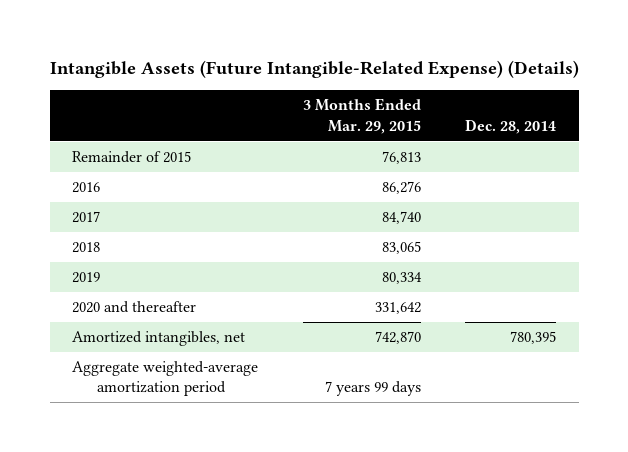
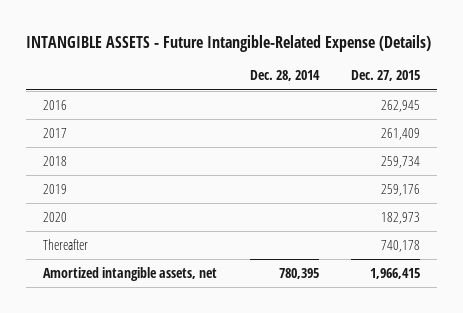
- Intangible Assets (Future Intangible-Related Expense) (Details)
+ INTANGIBLE ASSETS - Future Intangible-Related Expense (Details)
- | 3 Months Ended Mar. 29, 2015 | Dec. 28, 2014
+ | Dec. 28, 2014 | Dec. 27, 2015
- Remainder of 2015 | 76,813 |
- 2020 and thereafter | 331,642 |
- Amortized intangibles, net | 742,870 | 780,395
- Aggregate weighted-average amortization period | 7 years 99 days |
+ 2020 | | 182,973
+ Thereafter | | 740,178
+ Amortized intangible assets, net | 780,395 | 1,966,415

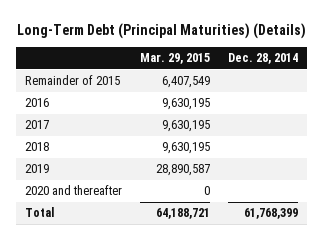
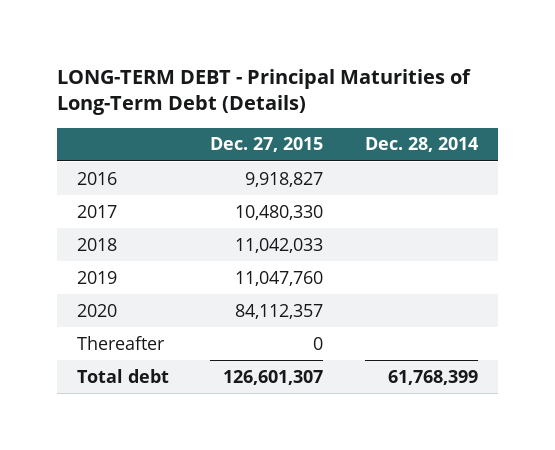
- Long-Term Debt (Principal Maturities) (Details)
+ LONG-TERM DEBT - Principal Maturities of Long-Term Debt (Details)
- | Mar. 29, 2015 | Dec. 28, 2014
+ | Dec. 27, 2015 | Dec. 28, 2014
- Remainder of 2015 | 6,407,549 |
- 2020 and thereafter | 0 |
- Total | 64,188,721 | 61,768,399
+ 2020 | 84,112,357 |
+ Thereafter | 0 |
+ Total debt | 126,601,307 | 61,768,399

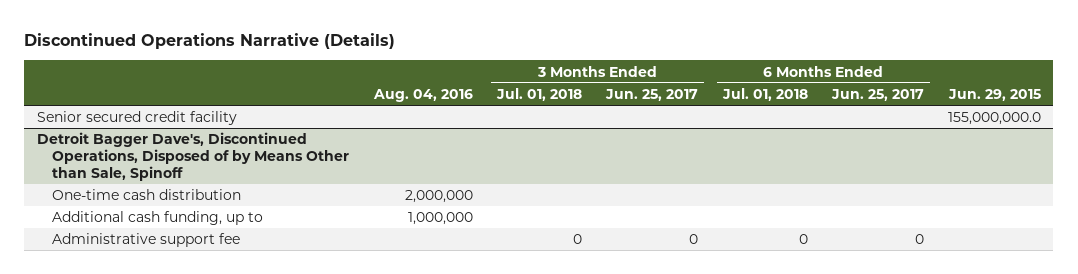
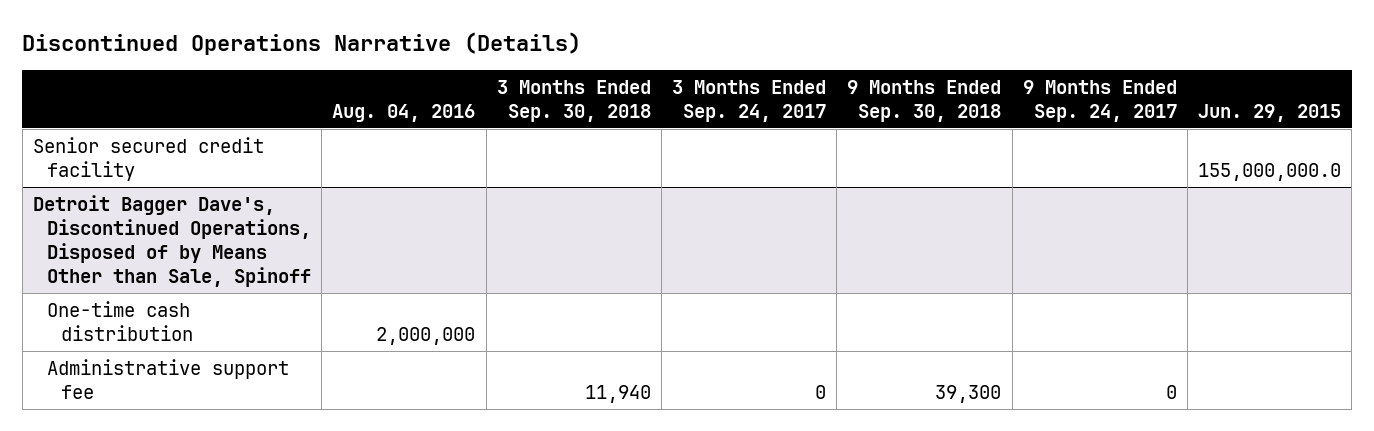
- | Aug. 04, 2016 | 3 Months Ended Jul. 01, 2018 | 3 Months Ended Jun. 25, 2017 | 6 Months Ended Jul. 01, 2018 | 6 Months Ended Jun. 25, 2017 | Jun. 29, 2015
+ | Aug. 04, 2016 | 3 Months Ended Sep. 30, 2018 | 3 Months Ended Sep. 24, 2017 | 9 Months Ended Sep. 30, 2018 | 9 Months Ended Sep. 24, 2017 | Jun. 29, 2015
@ Detroit Bagger Dave's, Discontinued Operations, Disposed of by Means Other than Sale, Spinoff
- Additional cash funding, up to | 1,000,000 | | | | |

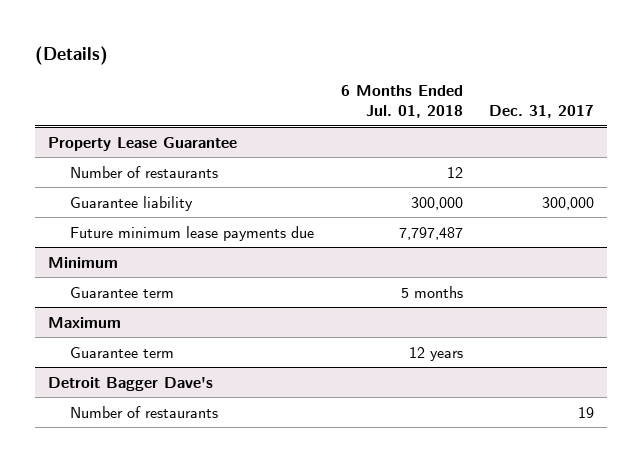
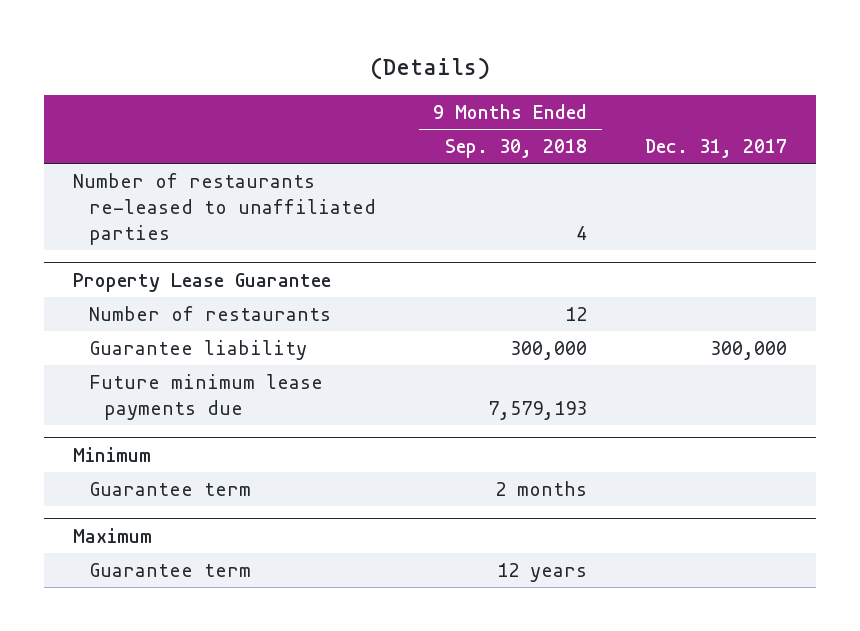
- | 6 Months Ended Jul. 01, 2018 | Dec. 31, 2017
+ | 9 Months Ended Sep. 30, 2018 | Dec. 31, 2017
+ Number of restaurants re-leased to unaffiliated parties | 4 |
- Detroit Bagger Dave's
- Number of restaurants | | 19

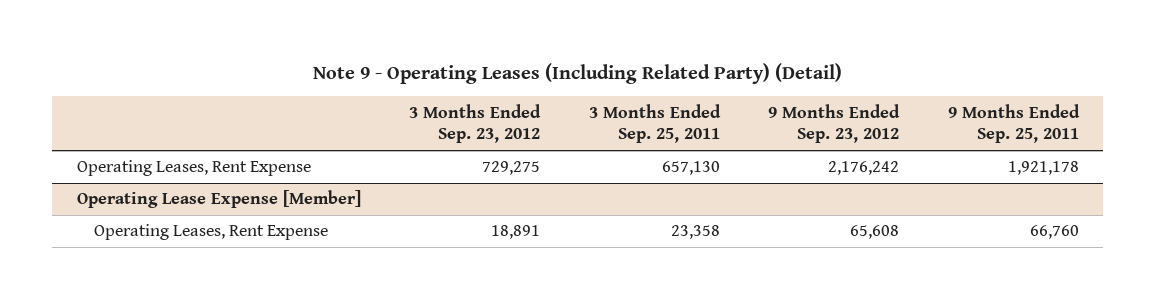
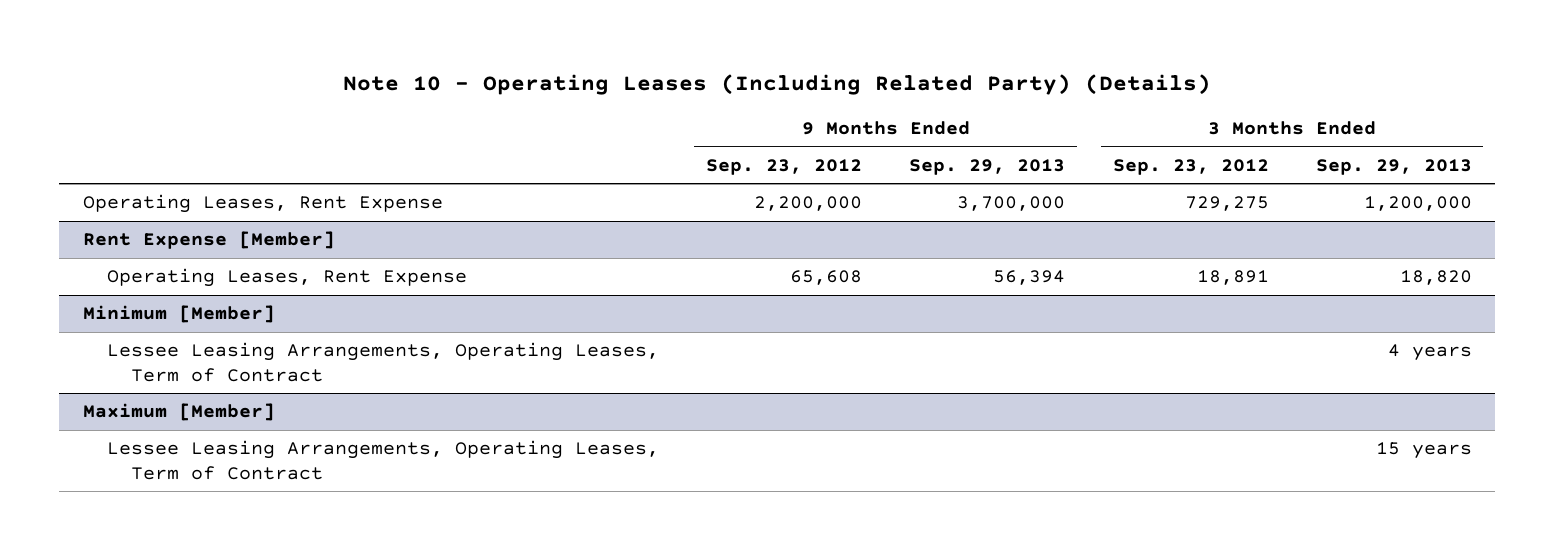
- Note 9 - Operating Leases (Including Related Party) (Detail)
+ Note 10 - Operating Leases (Including Related Party) (Details)
- | 3 Months Ended Sep. 23, 2012 | 3 Months Ended Sep. 25, 2011 | 9 Months Ended Sep. 23, 2012 | 9 Months Ended Sep. 25, 2011
+ | 9 Months Ended Sep. 23, 2012 | 9 Months Ended Sep. 29, 2013 | 3 Months Ended Sep. 23, 2012 | 3 Months Ended Sep. 29, 2013
- Operating Leases, Rent Expense | 729,275 | 657,130 | 2,176,242 | 1,921,178
- Operating Lease Expense [Member]
+ Operating Leases, Rent Expense | 2,200,000 | 3,700,000 | 729,275 | 1,200,000
+ Rent Expense [Member]
+ Minimum [Member]
+ Lessee Leasing Arrangements, Operating Leases, Term of Contract | | | | 4 years
+ Maximum [Member]
+ Lessee Leasing Arrangements, Operating Leases, Term of Contract | | | | 15 years

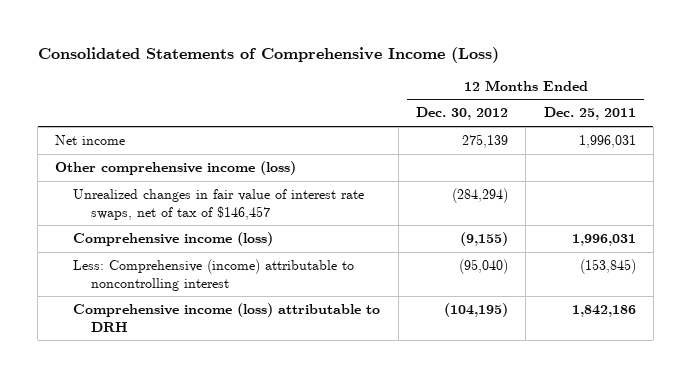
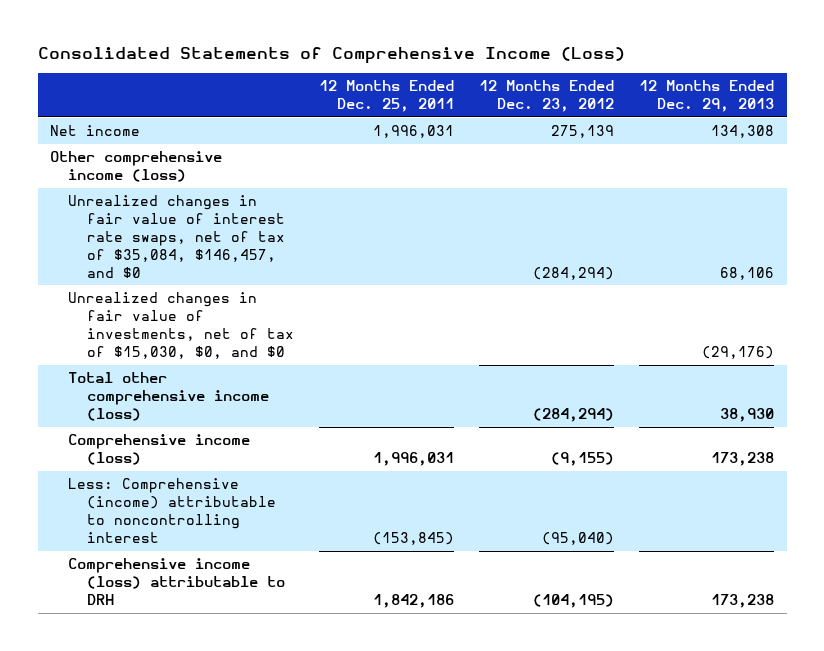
- | 12 Months Ended Dec. 30, 2012 | 12 Months Ended Dec. 25, 2011
+ | 12 Months Ended Dec. 25, 2011 | 12 Months Ended Dec. 23, 2012 | 12 Months Ended Dec. 29, 2013
- Unrealized changes in fair value of interest rate swaps, net of tax of $146,457 | (284,294) |
+ Unrealized changes in fair value of interest rate swaps, net of tax of $35,084, $146,457, and $0 | | (284,294) | 68,106
+ Unrealized changes in fair value of investments, net of tax of $15,030, $0, and $0 | | | (29,176)
+ Total other comprehensive income (loss) | | (284,294) | 38,930

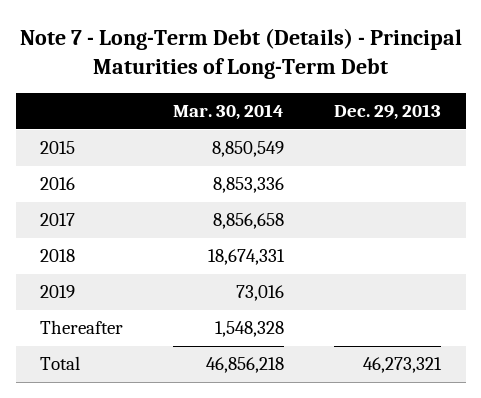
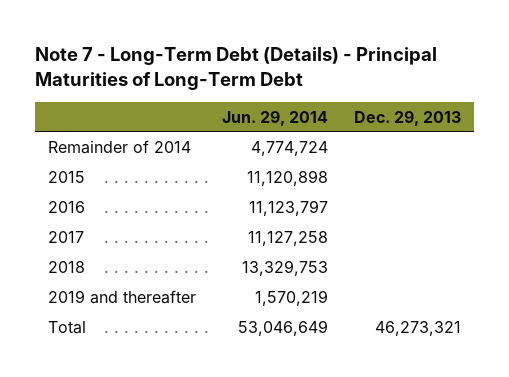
- | Mar. 30, 2014 | Dec. 29, 2013
+ | Jun. 29, 2014 | Dec. 29, 2013
+ Remainder of 2014 | 4,774,724 |
- 2019 | 73,016 |
- Thereafter | 1,548,328 |
+ 2019 and thereafter | 1,570,219 |

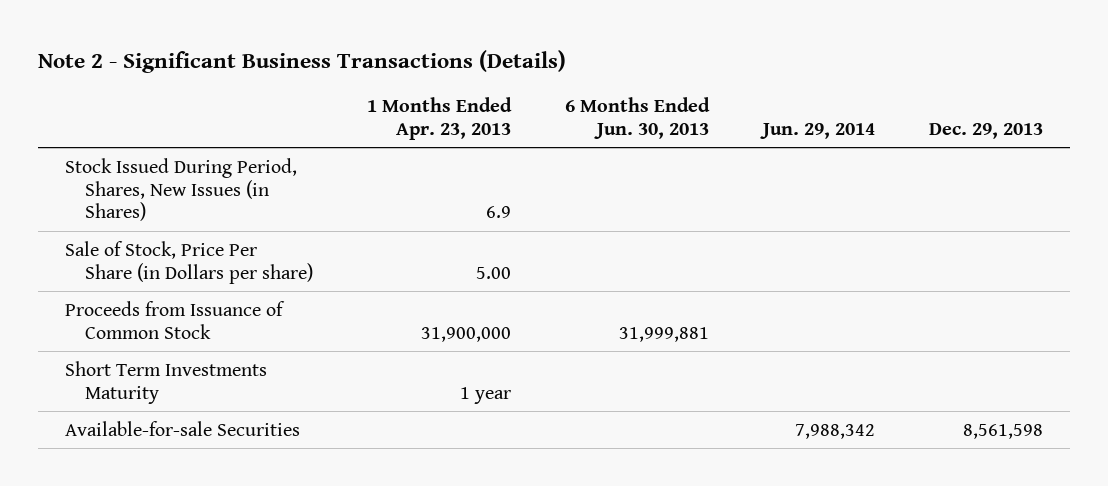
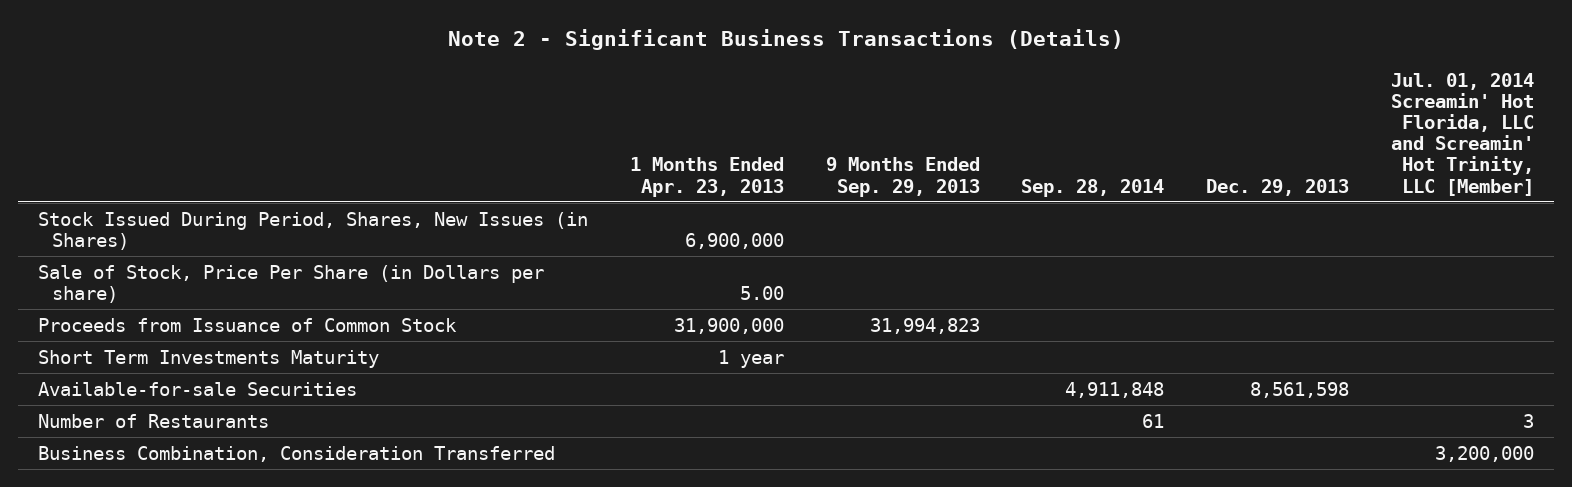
- | 1 Months Ended Apr. 23, 2013 | 6 Months Ended Jun. 30, 2013 | Jun. 29, 2014 | Dec. 29, 2013
+ | 1 Months Ended Apr. 23, 2013 | 9 Months Ended Sep. 29, 2013 | Sep. 28, 2014 | Dec. 29, 2013 | Jul. 01, 2014 Screamin' Hot Florida, LLC and Screamin' Hot Trinity, LLC [Member]
- Stock Issued During Period, Shares, New Issues (in Shares) | 6.9 | | |
+ Stock Issued During Period, Shares, New Issues (in Shares) | 6,900,000 | | | |
+ Number of Restaurants | | | 61 | | 3
+ Business Combination, Consideration Transferred | | | | | 3,200,000

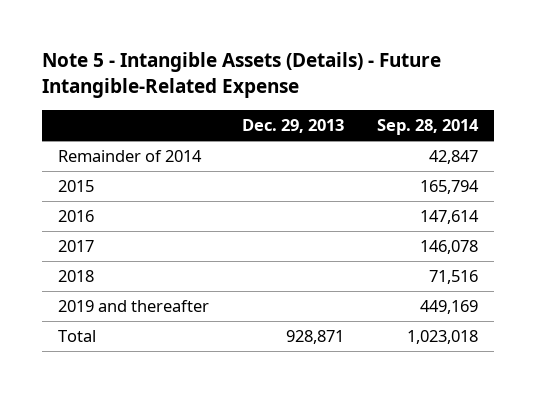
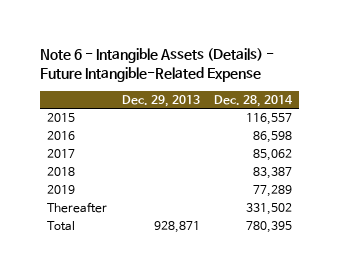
- Note 5 - Intangible Assets (Details) - Future Intangible-Related Expense
+ Note 6 - Intangible Assets (Details) - Future Intangible-Related Expense
- | Dec. 29, 2013 | Sep. 28, 2014
+ | Dec. 29, 2013 | Dec. 28, 2014
- Remainder of 2014 | | 42,847
- 2019 and thereafter | | 449,169
+ 2019 | | 77,289
+ Thereafter | | 331,502

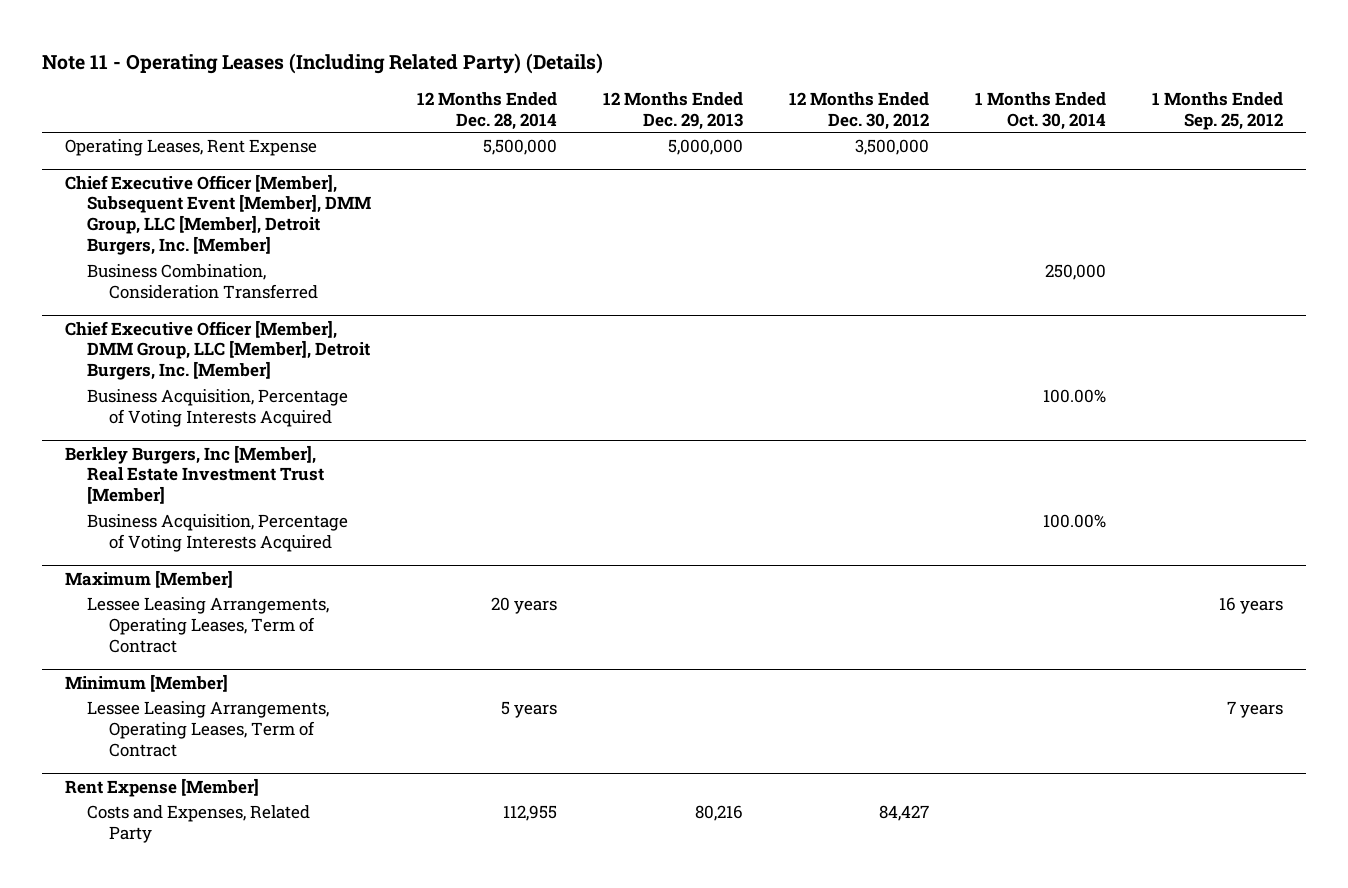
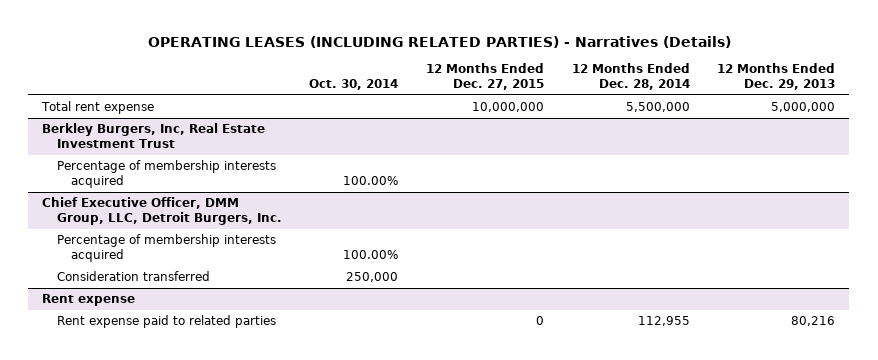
- Note 11 - Operating Leases (Including Related Party) (Details)
+ OPERATING LEASES (INCLUDING RELATED PARTIES) - Narratives (Details)
- | 12 Months Ended Dec. 28, 2014 | 12 Months Ended Dec. 29, 2013 | 12 Months Ended Dec. 30, 2012 | 1 Months Ended Oct. 30, 2014 | 1 Months Ended Sep. 25, 2012
+ | Oct. 30, 2014 | 12 Months Ended Dec. 27, 2015 | 12 Months Ended Dec. 28, 2014 | 12 Months Ended Dec. 29, 2013
- Operating Leases, Rent Expense | 5,500,000 | 5,000,000 | 3,500,000 | |
- Chief Executive Officer [Member], Subsequent Event [Member], DMM Group, LLC [Member], Detroit Burgers, Inc. [Member]
- Business Combination, Consideration Transferred | | | | 250,000 |
- Chief Executive Officer [Member], DMM Group, LLC [Member], Detroit Burgers, Inc. [Member]
- Business Acquisition, Percentage of Voting Interests Acquired | | | | 100.00% |
- Berkley Burgers, Inc [Member], Real Estate Investment Trust [Member]
- Business Acquisition, Percentage of Voting Interests Acquired | | | | 100.00% |
- Maximum [Member]
- Lessee Leasing Arrangements, Operating Leases, Term of Contract | 20 years | | | | 16 years
- Minimum [Member]
- Lessee Leasing Arrangements, Operating Leases, Term of Contract | 5 years | | | | 7 years
- Rent Expense [Member]
- Costs and Expenses, Related Party | 112,955 | 80,216 | 84,427 | |
+ Total rent expense | | 10,000,000 | 5,500,000 | 5,000,000
+ Berkley Burgers, Inc, Real Estate Investment Trust
+ Percentage of membership interests acquired | 100.00% | | |
+ Chief Executive Officer, DMM Group, LLC, Detroit Burgers, Inc.
+ Percentage of membership interests acquired | 100.00% | | |
+ Consideration transferred | 250,000 | | |
+ Rent expense
+ Rent expense paid to related parties | | 0 | 112,955 | 80,216

